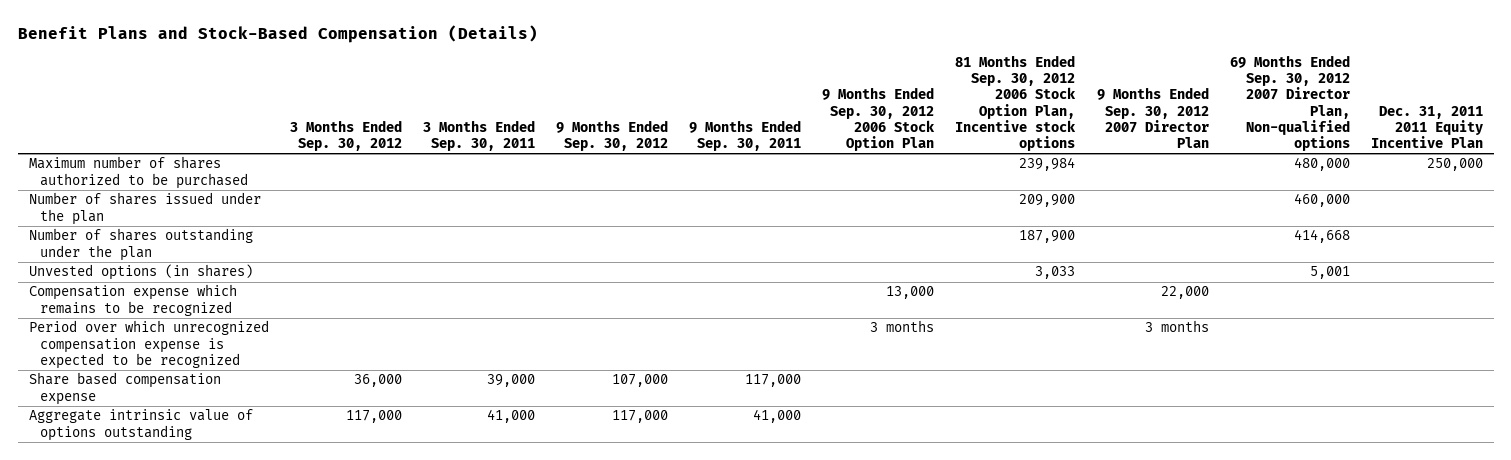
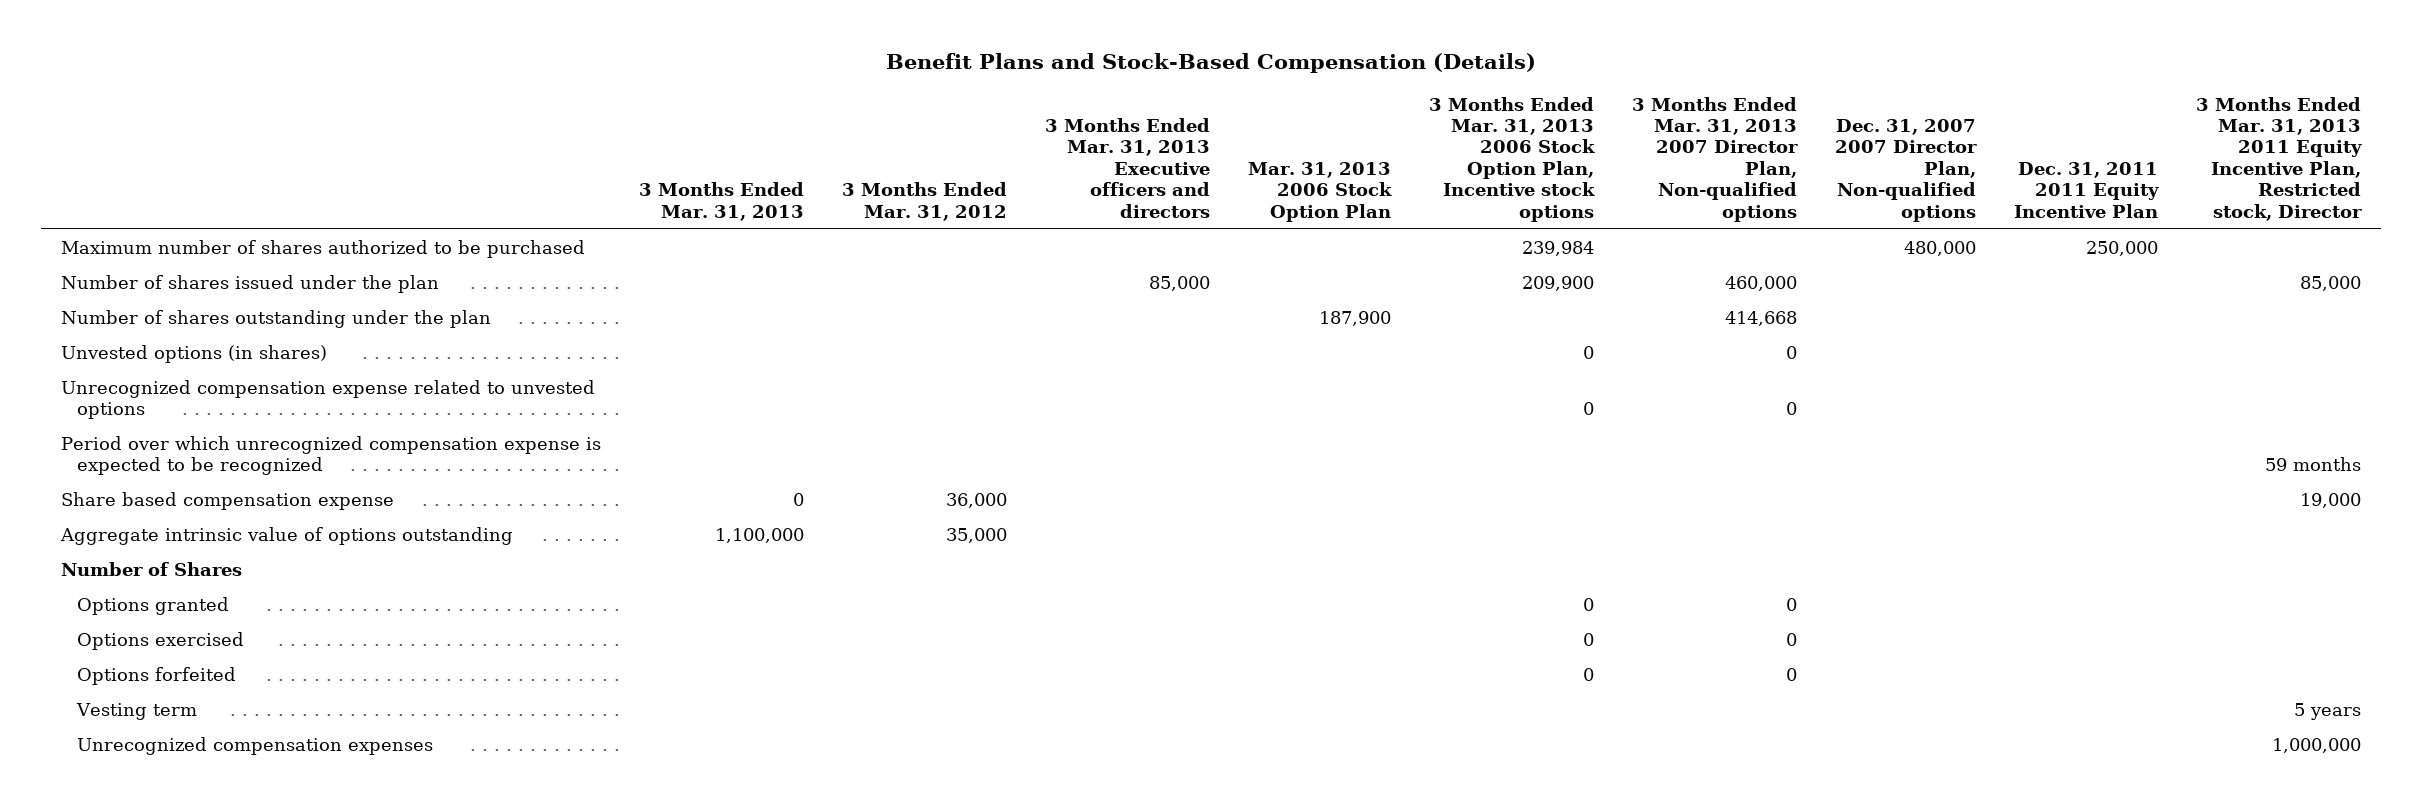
- | 3 Months Ended Sep. 30, 2012 | 3 Months Ended Sep. 30, 2011 | 9 Months Ended Sep. 30, 2012 | 9 Months Ended Sep. 30, 2011 | 9 Months Ended Sep. 30, 2012 2006 Stock Option Plan | 81 Months Ended Sep. 30, 2012 2006 Stock Option Plan, Incentive stock options | 9 Months Ended Sep. 30, 2012 2007 Director Plan | 69 Months Ended Sep. 30, 2012 2007 Director Plan, Non-qualified options | Dec. 31, 2011 2011 Equity Incentive Plan
+ | 3 Months Ended Mar. 31, 2013 | 3 Months Ended Mar. 31, 2012 | 3 Months Ended Mar. 31, 2013 Executive officers and directors | Mar. 31, 2013 2006 Stock Option Plan | 3 Months Ended Mar. 31, 2013 2006 Stock Option Plan, Incentive stock options | 3 Months Ended Mar. 31, 2013 2007 Director Plan, Non-qualified options | Dec. 31, 2007 2007 Director Plan, Non-qualified options | Dec. 31, 2011 2011 Equity Incentive Plan | 3 Months Ended Mar. 31, 2013 2011 Equity Incentive Plan, Restricted stock, Director
- Compensation expense which remains to be recognized | | | | | 13,000 | | 22,000 | |
+ Unrecognized compensation expense related to unvested options | | | | | 0 | 0 | | |
+ Number of Shares
+ Options granted | | | | | 0 | 0 | | |
+ Options exercised | | | | | 0 | 0 | | |
+ Options forfeited | | | | | 0 | 0 | | |
+ Vesting term | | | | | | | | | 5 years
+ Unrecognized compensation expenses | | | | | | | | | 1,000,000

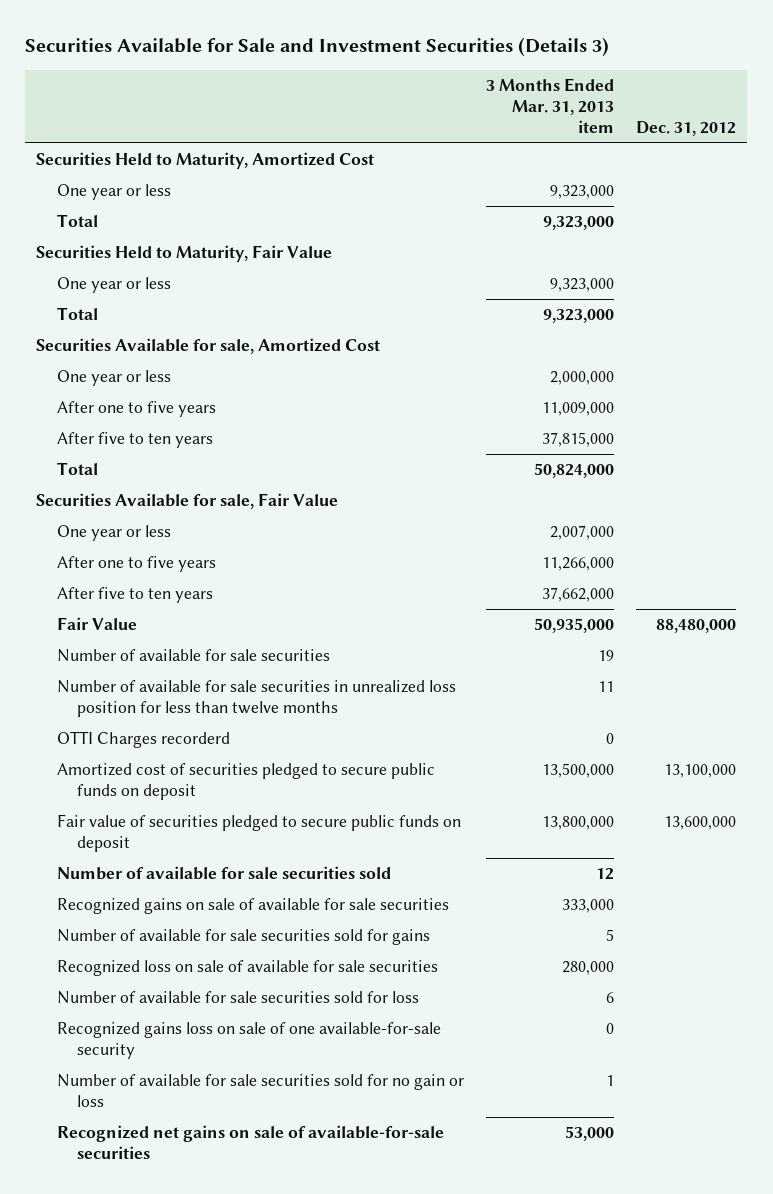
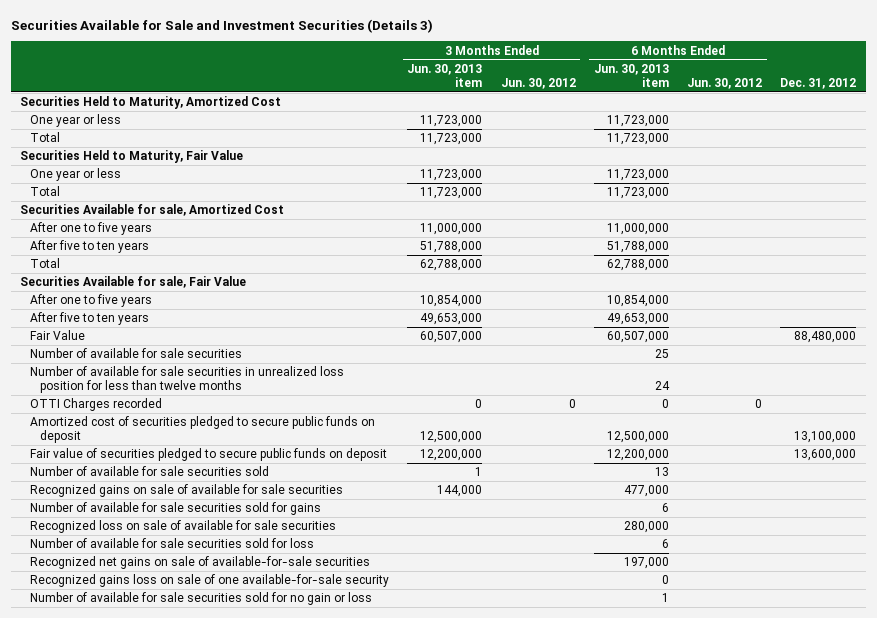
- | 3 Months Ended Mar. 31, 2013 item | Dec. 31, 2012
+ | 3 Months Ended Jun. 30, 2013 item | 3 Months Ended Jun. 30, 2012 | 6 Months Ended Jun. 30, 2013 item | 6 Months Ended Jun. 30, 2012 | Dec. 31, 2012
- One year or less | 2,000,000 |
- One year or less | 2,007,000 |
- OTTI Charges recorderd | 0 |
+ OTTI Charges recorded | 0 | 0 | 0 | 0 |
moved up: Recognized net gains on sale of available-for-sale securities | | | 197,000 | |

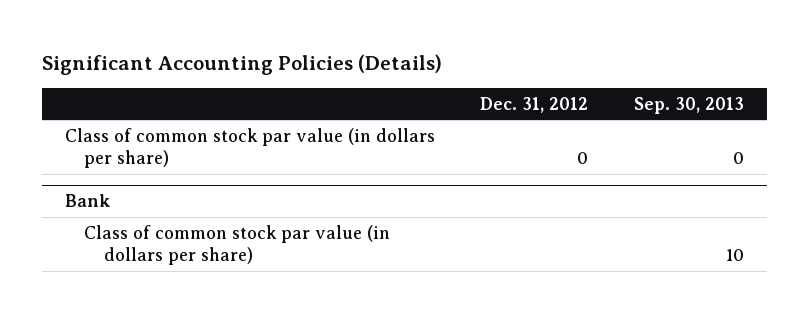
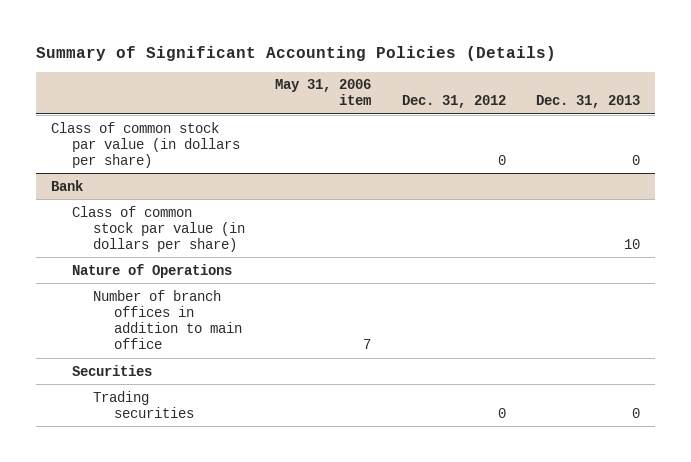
- Significant Accounting Policies (Details)
+ Summary of Significant Accounting Policies (Details)
- | Dec. 31, 2012 | Sep. 30, 2013
+ | May 31, 2006 item | Dec. 31, 2012 | Dec. 31, 2013
@ Bank
+ Nature of Operations
+ Number of branch offices in addition to main office | 7 | |
+ Securities
+ Trading securities | | 0 | 0

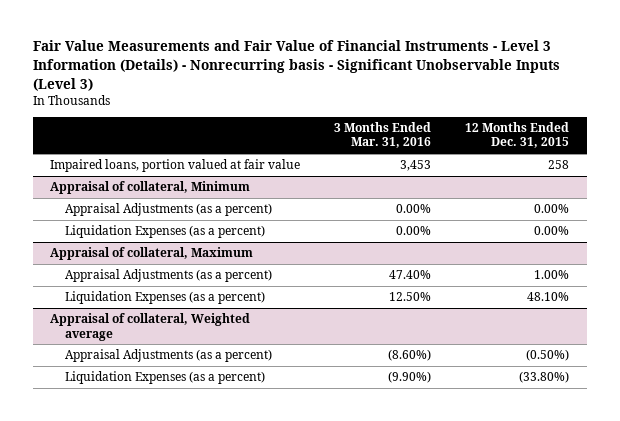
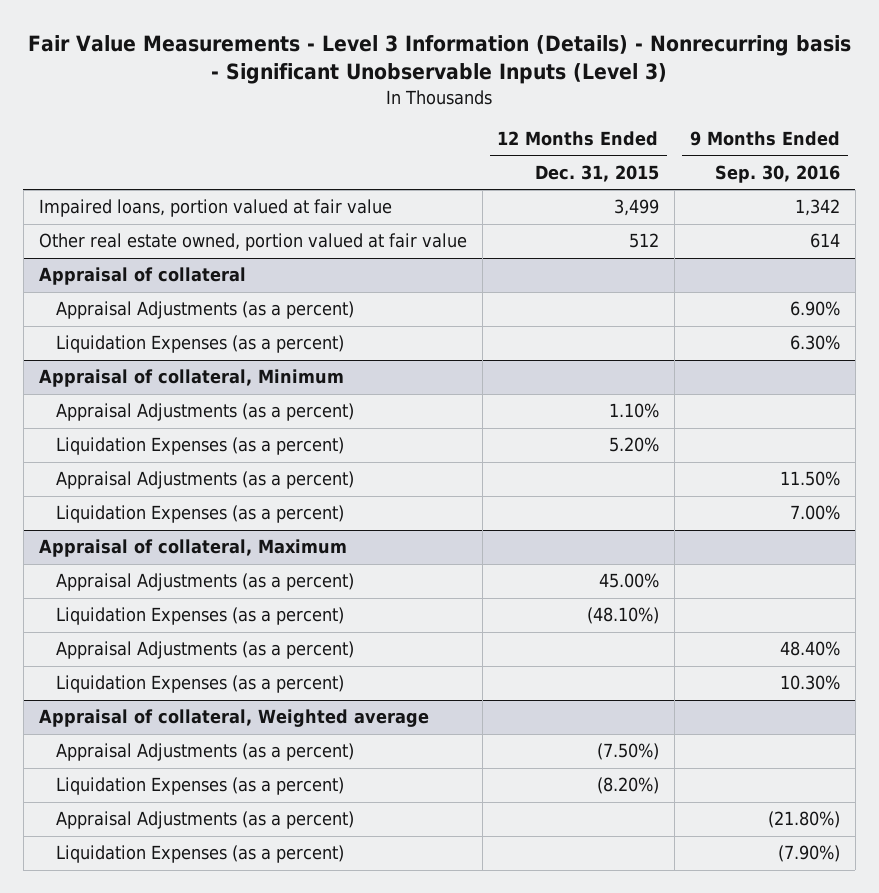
- Fair Value Measurements and Fair Value of Financial Instruments - Level 3 Information (Details) - Nonrecurring basis - Significant Unobservable Inputs (Level 3)
+ Fair Value Measurements - Level 3 Information (Details) - Nonrecurring basis - Significant Unobservable Inputs (Level 3)
- | 3 Months Ended Mar. 31, 2016 | 12 Months Ended Dec. 31, 2015
+ | 12 Months Ended Dec. 31, 2015 | 9 Months Ended Sep. 30, 2016
- Impaired loans, portion valued at fair value | 3,453 | 258
+ Impaired loans, portion valued at fair value | 3,499 | 1,342
+ Other real estate owned, portion valued at fair value | 512 | 614
+ Appraisal of collateral
+ Appraisal Adjustments (as a percent) | | 6.90%
+ Liquidation Expenses (as a percent) | | 6.30%
@ Appraisal of collateral, Minimum
- Appraisal Adjustments (as a percent) | 0.00% | 0.00%
- Liquidation Expenses (as a percent) | 0.00% | 0.00%
+ Appraisal Adjustments (as a percent) | 1.10% |
+ Liquidation Expenses (as a percent) | 5.20% |
+ Appraisal Adjustments (as a percent) | | 11.50%
+ Liquidation Expenses (as a percent) | | 7.00%
@ Appraisal of collateral, Maximum
- Appraisal Adjustments (as a percent) | 47.40% | 1.00%
- Liquidation Expenses (as a percent) | 12.50% | 48.10%
+ Appraisal Adjustments (as a percent) | 45.00% |
+ Liquidation Expenses (as a percent) | (48.10%) |
+ Appraisal Adjustments (as a percent) | | 48.40%
+ Liquidation Expenses (as a percent) | | 10.30%
@ Appraisal of collateral, Weighted average
- Appraisal Adjustments (as a percent) | (8.60%) | (0.50%)
- Liquidation Expenses (as a percent) | (9.90%) | (33.80%)
+ Appraisal Adjustments (as a percent) | (7.50%) |
+ Liquidation Expenses (as a percent) | (8.20%) |
+ Appraisal Adjustments (as a percent) | | (21.80%)
+ Liquidation Expenses (as a percent) | | (7.90%)

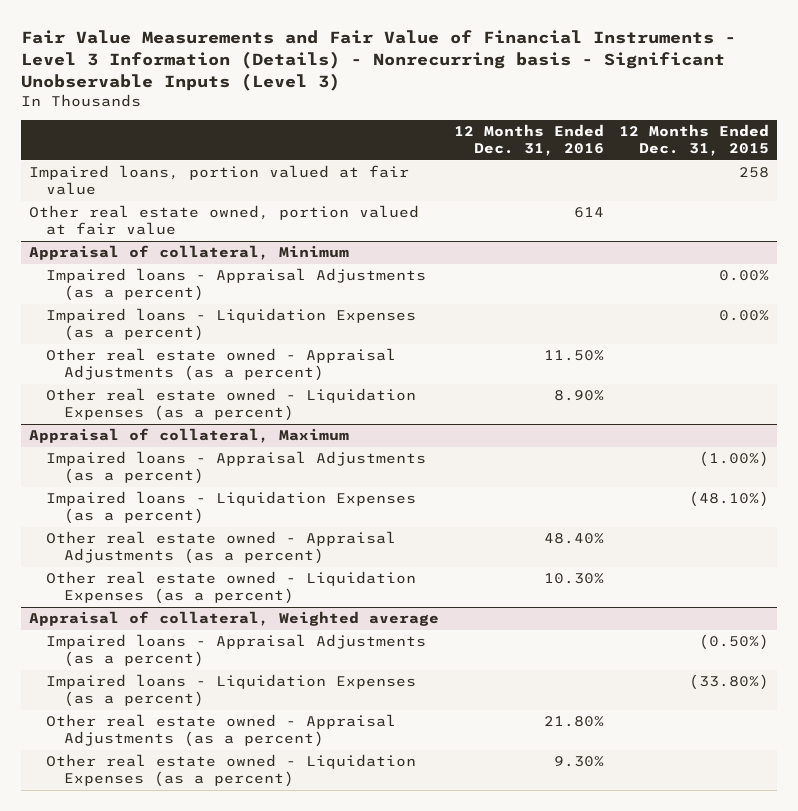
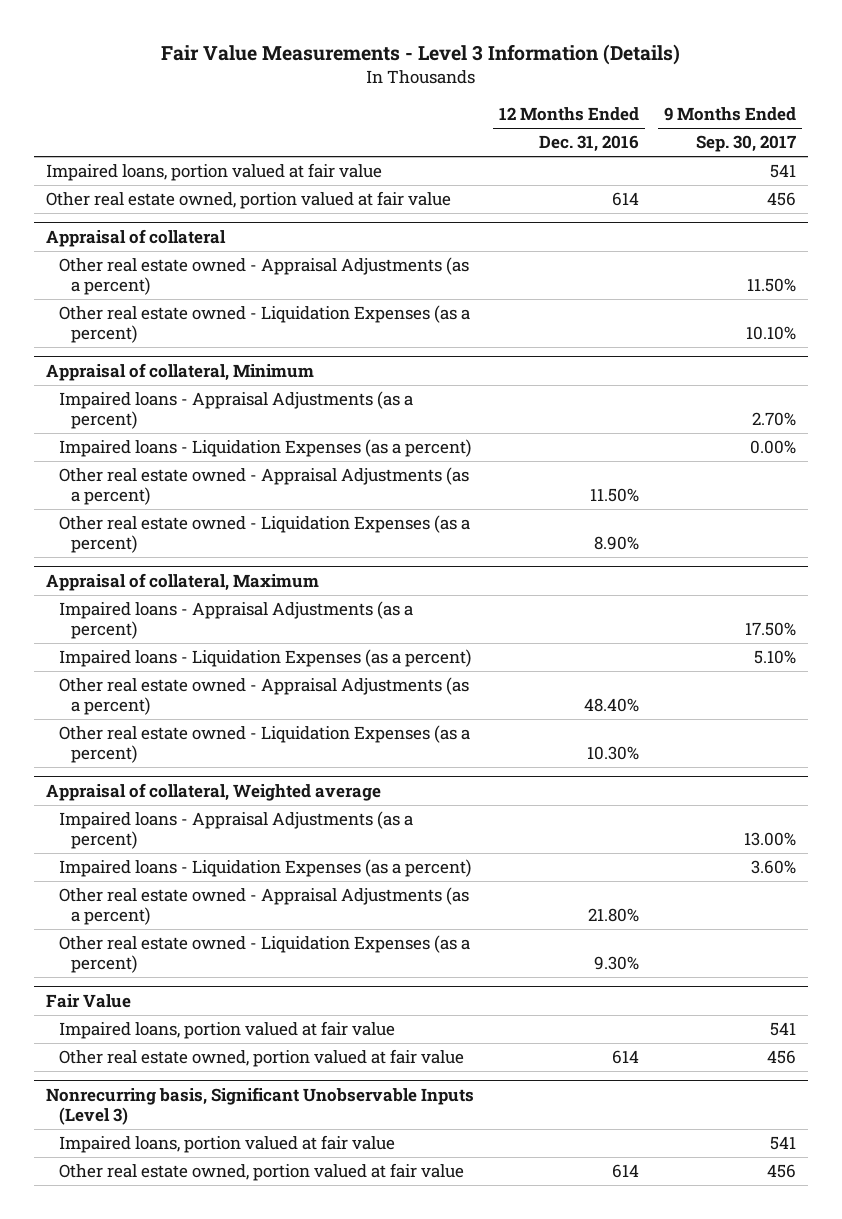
- Fair Value Measurements and Fair Value of Financial Instruments - Level 3 Information (Details) - Nonrecurring basis - Significant Unobservable Inputs (Level 3)
+ Fair Value Measurements - Level 3 Information (Details)
- | 12 Months Ended Dec. 31, 2016 | 12 Months Ended Dec. 31, 2015
+ | 12 Months Ended Dec. 31, 2016 | 9 Months Ended Sep. 30, 2017
+ Appraisal of collateral
+ Other real estate owned - Appraisal Adjustments (as a percent) | | 11.50%
+ Other real estate owned - Liquidation Expenses (as a percent) | | 10.10%
+ Fair Value
+ Impaired loans, portion valued at fair value | | 541
+ Other real estate owned, portion valued at fair value | 614 | 456
+ Nonrecurring basis, Significant Unobservable Inputs (Level 3)
+ Impaired loans, portion valued at fair value | | 541
+ Other real estate owned, portion valued at fair value | 614 | 456

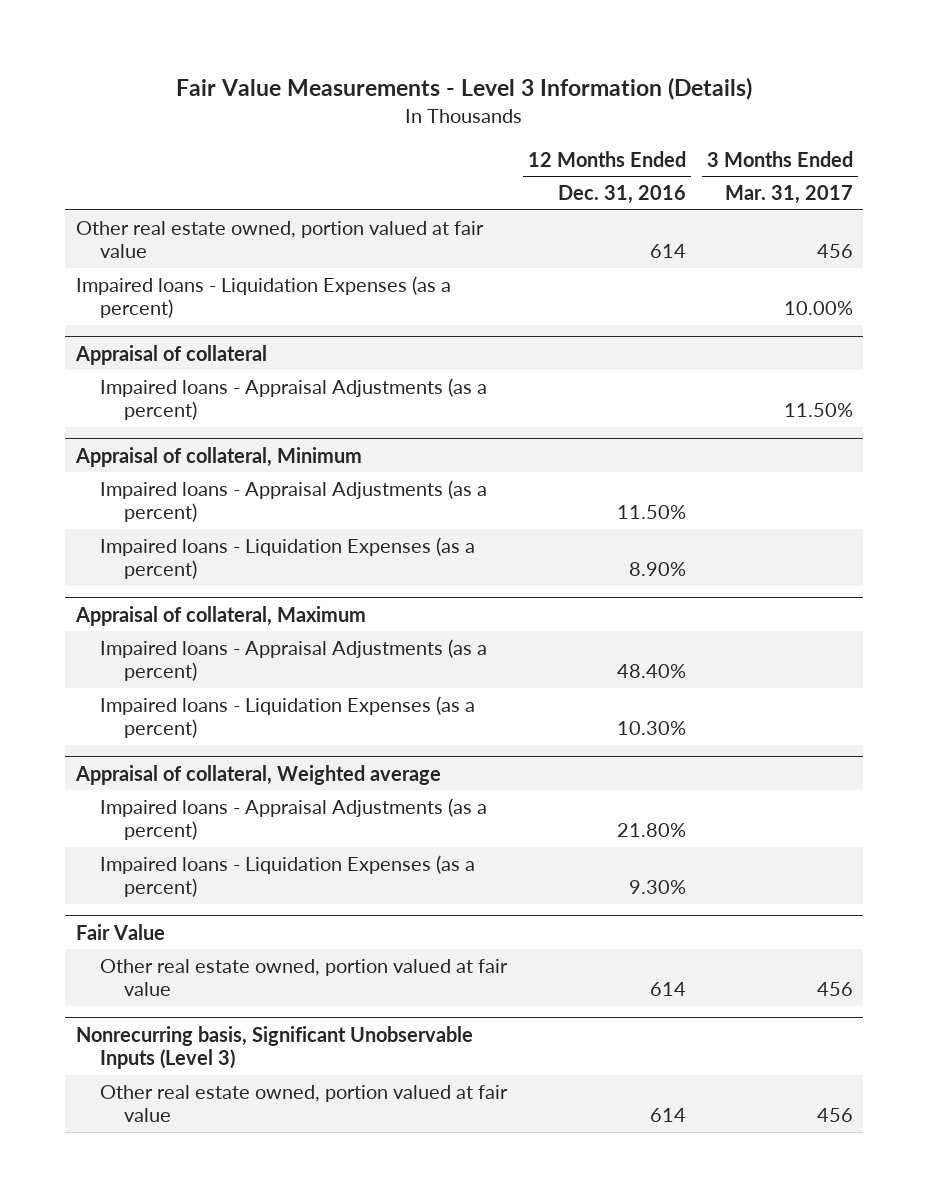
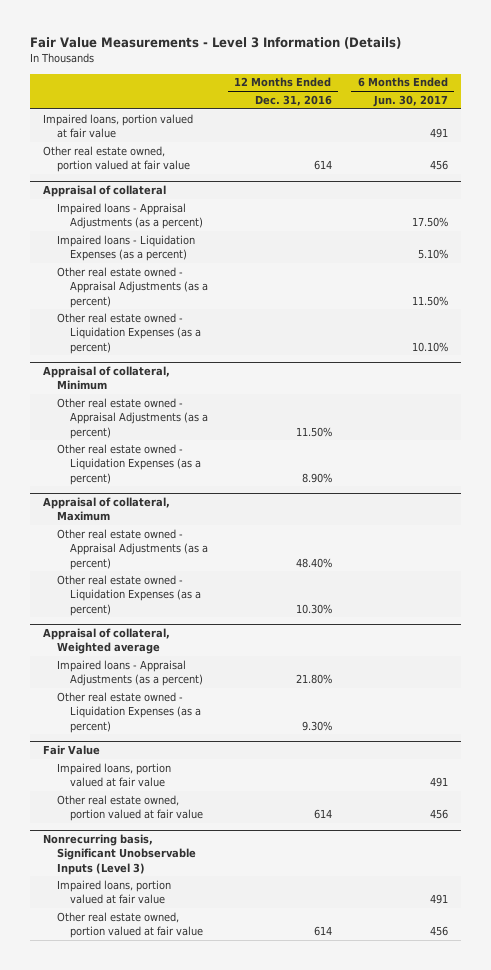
- | 12 Months Ended Dec. 31, 2016 | 3 Months Ended Mar. 31, 2017
+ | 12 Months Ended Dec. 31, 2016 | 6 Months Ended Jun. 30, 2017
+ Impaired loans, portion valued at fair value | | 491
- Impaired loans - Liquidation Expenses (as a percent) | | 10.00%
@ Appraisal of collateral
+ Impaired loans - Liquidation Expenses (as a percent) | | 5.10%
+ Other real estate owned - Appraisal Adjustments (as a percent) | | 11.50%
+ Other real estate owned - Liquidation Expenses (as a percent) | | 10.10%
@ Appraisal of collateral, Minimum
- Impaired loans - Appraisal Adjustments (as a percent) | 11.50% |
- Impaired loans - Liquidation Expenses (as a percent) | 8.90% |
+ Other real estate owned - Appraisal Adjustments (as a percent) | 11.50% |
+ Other real estate owned - Liquidation Expenses (as a percent) | 8.90% |
@ Appraisal of collateral, Maximum
- Impaired loans - Appraisal Adjustments (as a percent) | 48.40% |
- Impaired loans - Liquidation Expenses (as a percent) | 10.30% |
+ Other real estate owned - Appraisal Adjustments (as a percent) | 48.40% |
+ Other real estate owned - Liquidation Expenses (as a percent) | 10.30% |
@ Appraisal of collateral, Weighted average
- Impaired loans - Liquidation Expenses (as a percent) | 9.30% |
+ Other real estate owned - Liquidation Expenses (as a percent) | 9.30% |
@ Fair Value
+ Impaired loans, portion valued at fair value | | 491
@ Nonrecurring basis, Significant Unobservable Inputs (Level 3)
+ Impaired loans, portion valued at fair value | | 491

